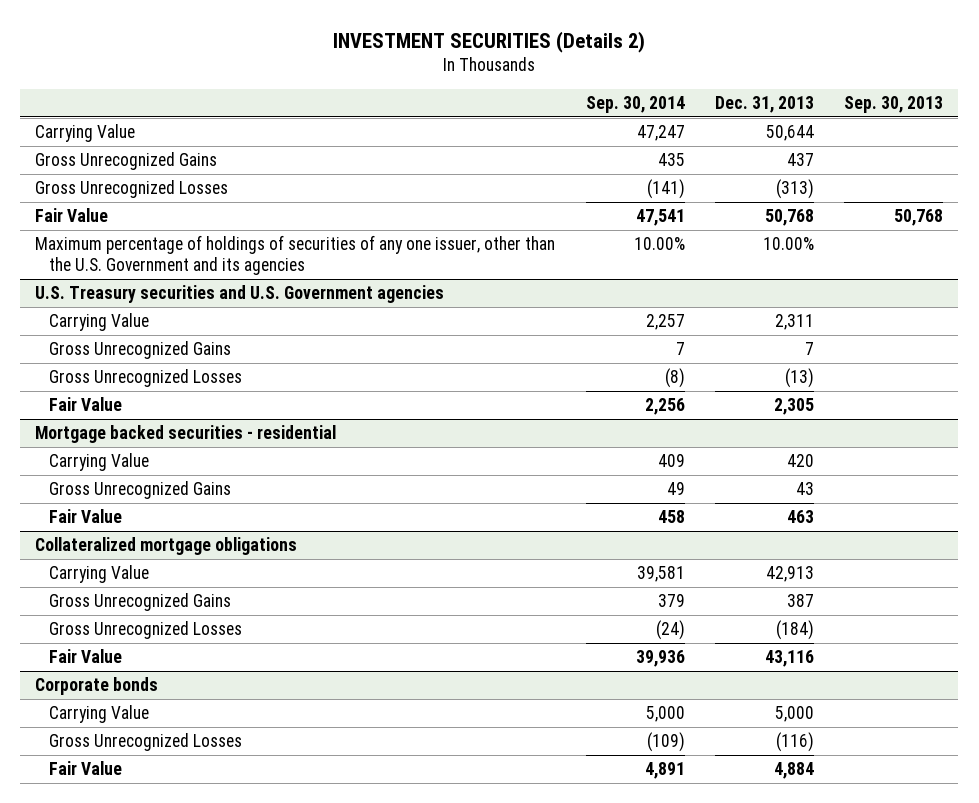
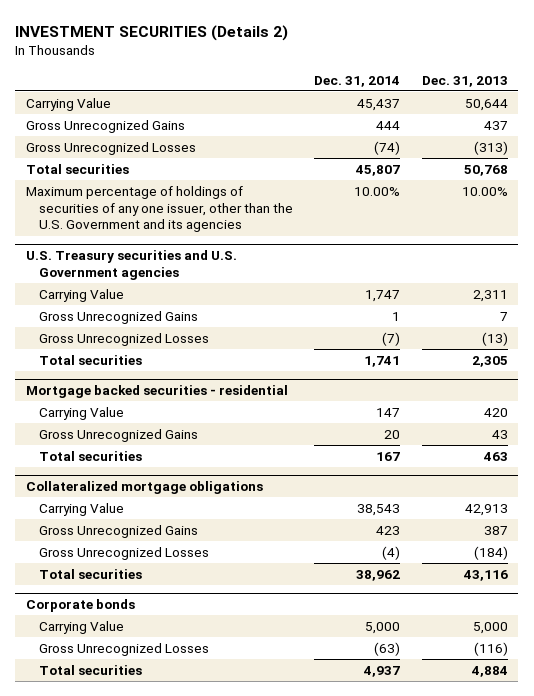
- | Sep. 30, 2014 | Dec. 31, 2013 | Sep. 30, 2013
+ | Dec. 31, 2014 | Dec. 31, 2013
- Fair Value | 47,541 | 50,768 | 50,768
+ Total securities | 45,807 | 50,768
@ U.S. Treasury securities and U.S. Government agencies
- Fair Value | 2,256 | 2,305 |
+ Total securities | 1,741 | 2,305
@ Mortgage backed securities - residential
- Fair Value | 458 | 463 |
+ Total securities | 167 | 463
@ Collateralized mortgage obligations
- Fair Value | 39,936 | 43,116 |
+ Total securities | 38,962 | 43,116
@ Corporate bonds
- Fair Value | 4,891 | 4,884 |
+ Total securities | 4,937 | 4,884

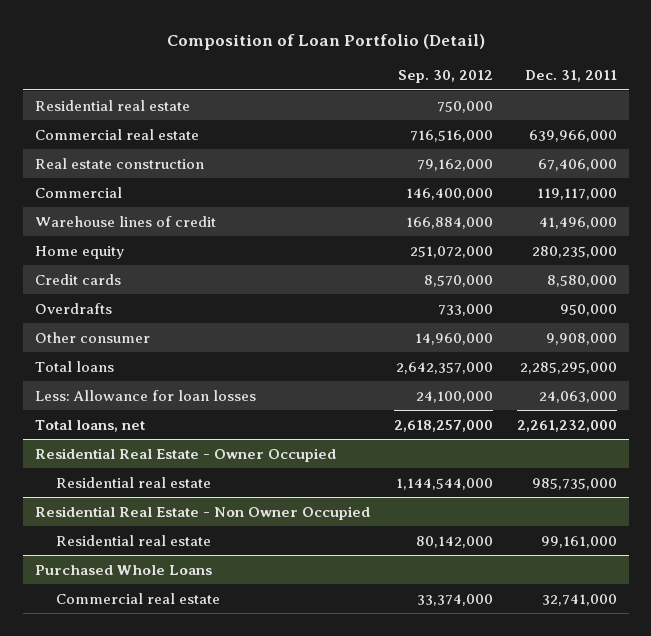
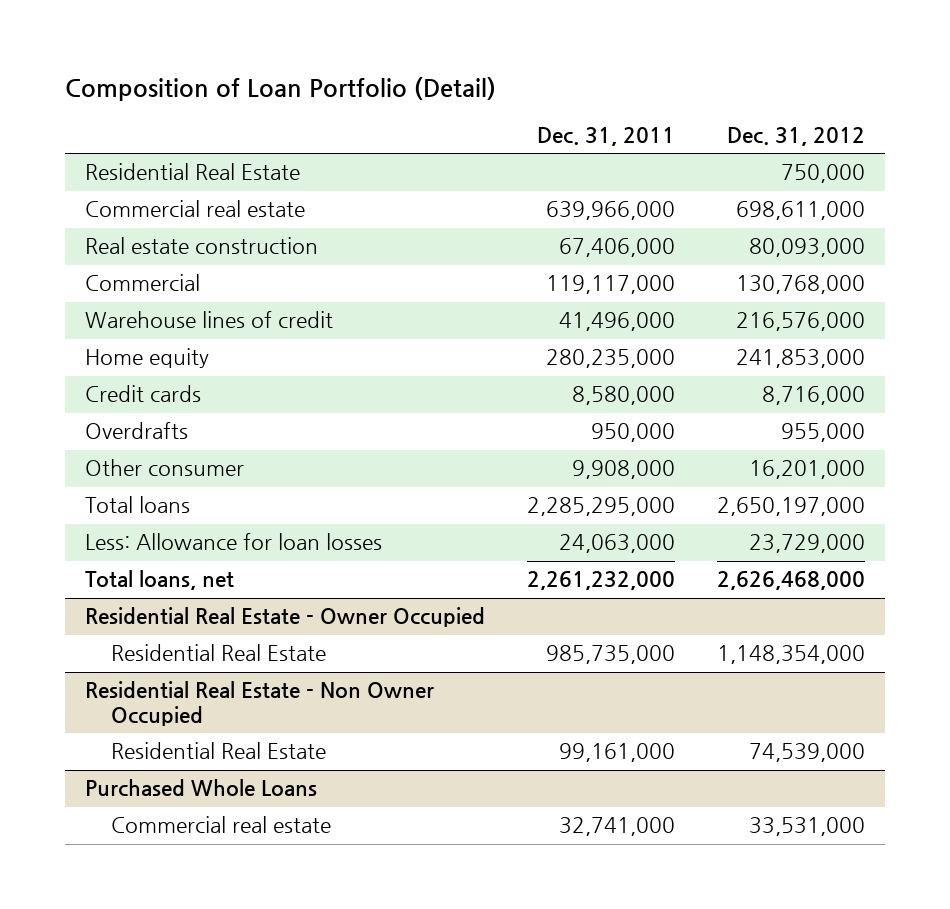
- | Sep. 30, 2012 | Dec. 31, 2011
+ | Dec. 31, 2011 | Dec. 31, 2012
- Residential real estate | 750,000 |
+ Residential Real Estate | | 750,000
@ Residential Real Estate - Owner Occupied
- Residential real estate | 1,144,544,000 | 985,735,000
+ Residential Real Estate | 985,735,000 | 1,148,354,000
@ Residential Real Estate - Non Owner Occupied
- Residential real estate | 80,142,000 | 99,161,000
+ Residential Real Estate | 99,161,000 | 74,539,000

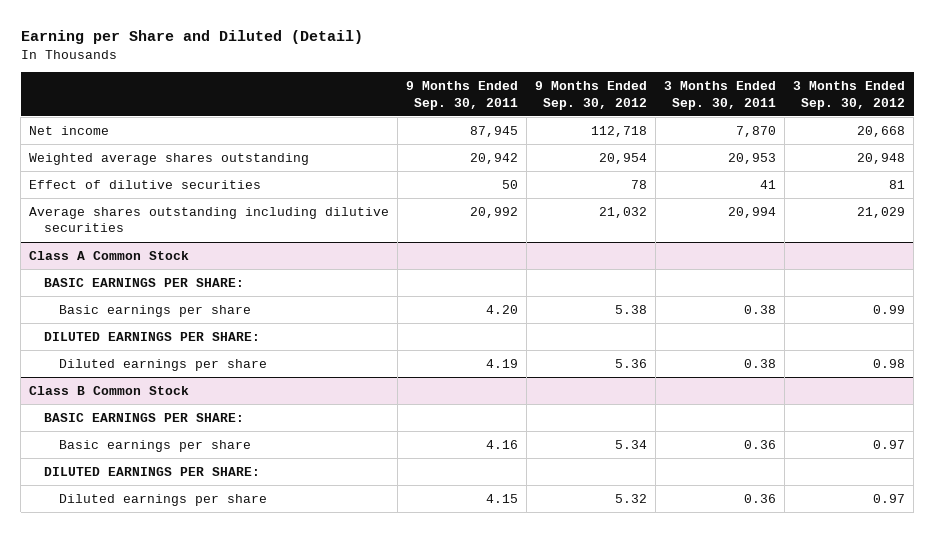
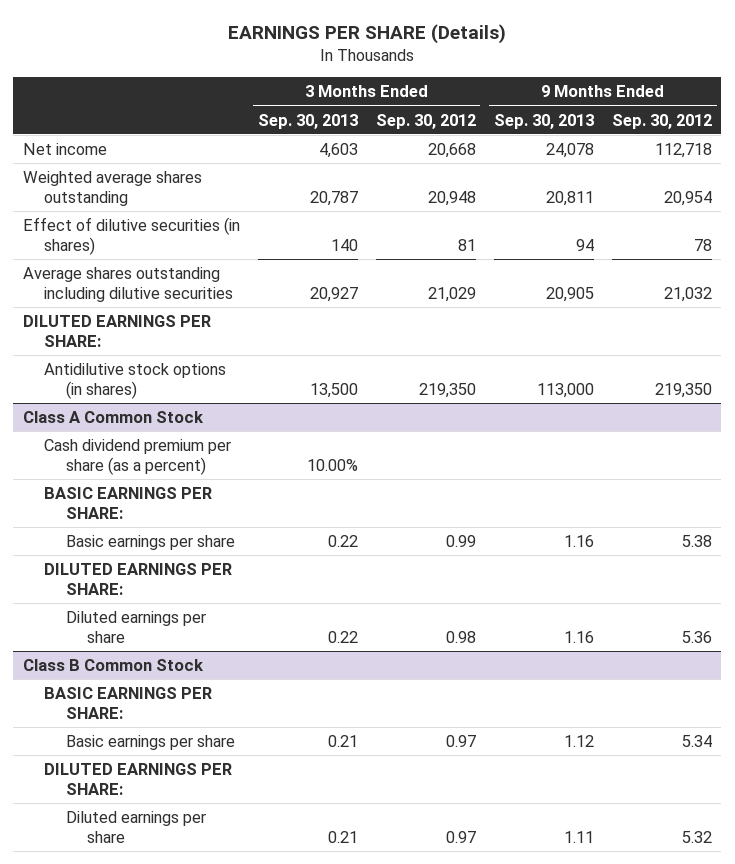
- Earning per Share and Diluted (Detail)
+ EARNINGS PER SHARE (Details)
- | 9 Months Ended Sep. 30, 2011 | 9 Months Ended Sep. 30, 2012 | 3 Months Ended Sep. 30, 2011 | 3 Months Ended Sep. 30, 2012
+ | 3 Months Ended Sep. 30, 2013 | 3 Months Ended Sep. 30, 2012 | 9 Months Ended Sep. 30, 2013 | 9 Months Ended Sep. 30, 2012
- Effect of dilutive securities | 50 | 78 | 41 | 81
+ Effect of dilutive securities (in shares) | 140 | 81 | 94 | 78
+ DILUTED EARNINGS PER SHARE:
+ Antidilutive stock options (in shares) | 13,500 | 219,350 | 113,000 | 219,350
@ Class A Common Stock
+ Cash dividend premium per share (as a percent) | 10.00% | | |

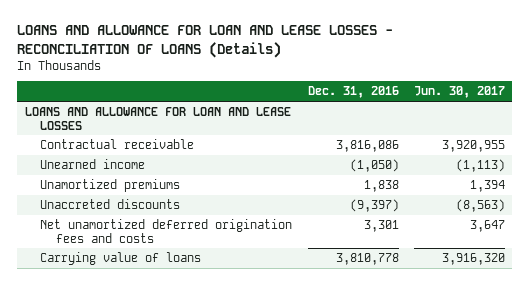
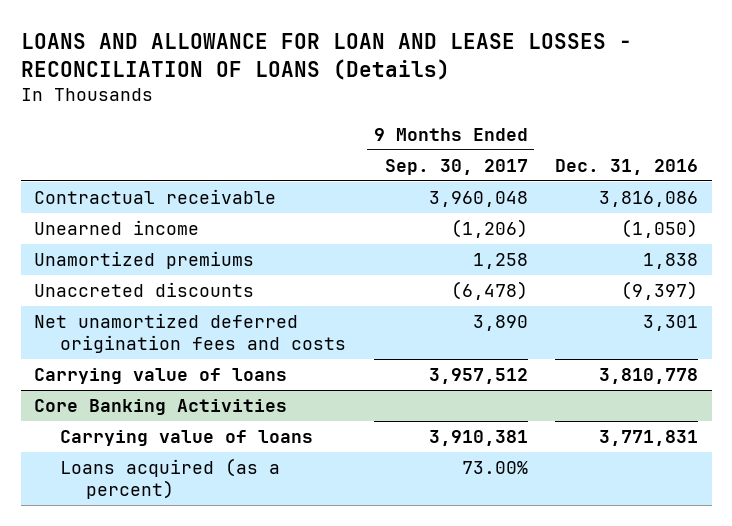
- | Dec. 31, 2016 | Jun. 30, 2017
+ | 9 Months Ended Sep. 30, 2017 | Dec. 31, 2016
- LOANS AND ALLOWANCE FOR LOAN AND LEASE LOSSES
+ Core Banking Activities
+ Carrying value of loans | 3,910,381 | 3,771,831
+ Loans acquired (as a percent) | 73.00% |

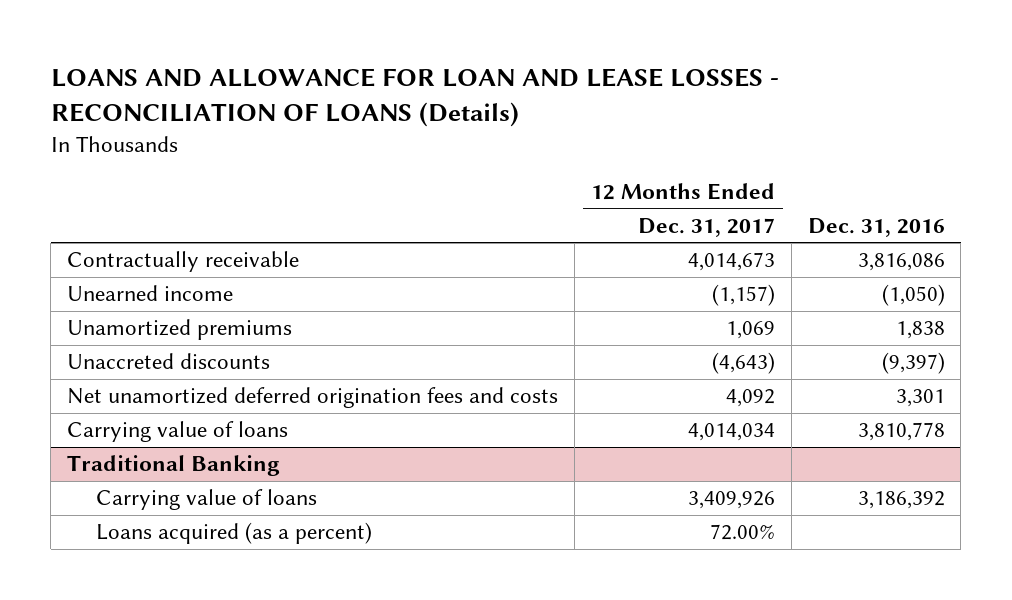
- | 9 Months Ended Sep. 30, 2017 | Dec. 31, 2016
+ | 12 Months Ended Dec. 31, 2017 | Dec. 31, 2016
- Contractual receivable | 3,960,048 | 3,816,086
+ Contractually receivable | 4,014,673 | 3,816,086
- Core Banking Activities
- Carrying value of loans | 3,910,381 | 3,771,831
+ Traditional Banking
+ Carrying value of loans | 3,409,926 | 3,186,392

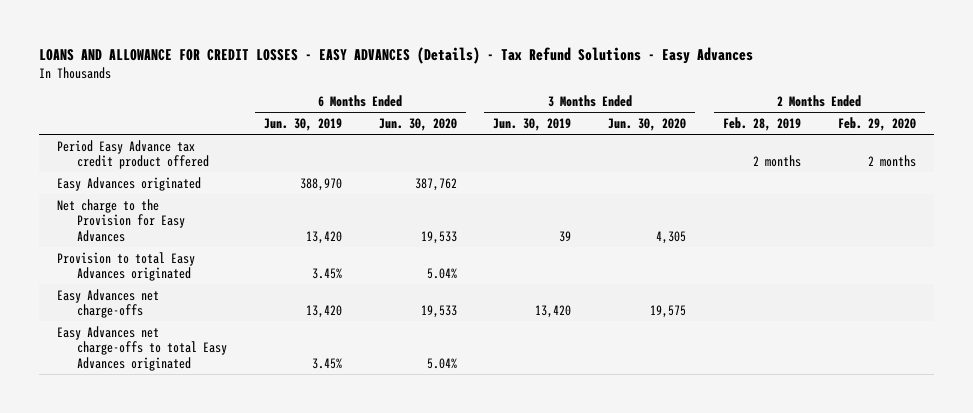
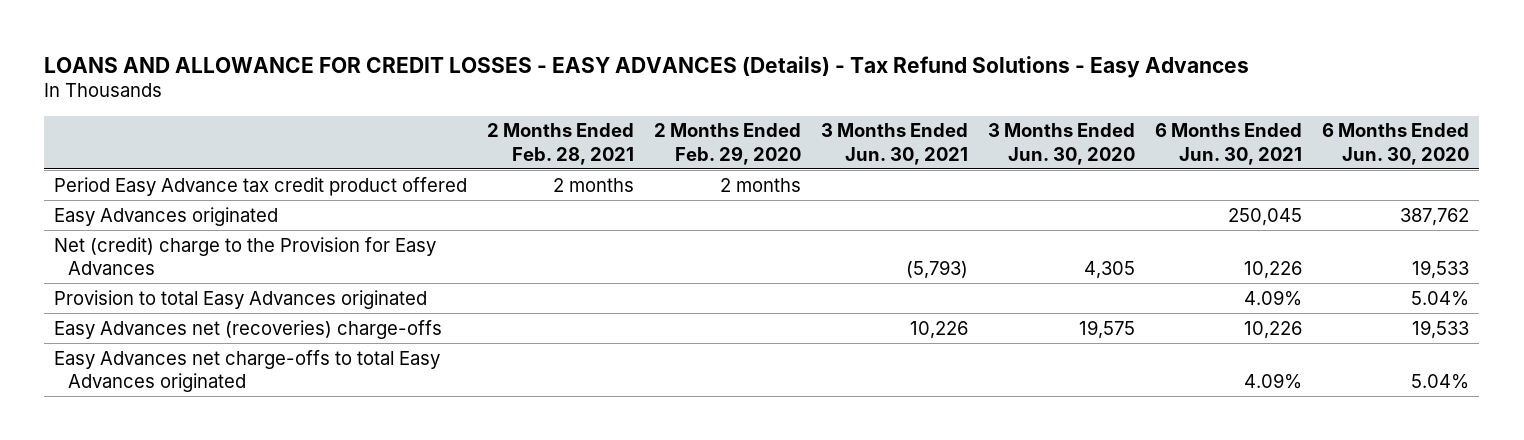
- | 6 Months Ended Jun. 30, 2019 | 6 Months Ended Jun. 30, 2020 | 3 Months Ended Jun. 30, 2019 | 3 Months Ended Jun. 30, 2020 | 2 Months Ended Feb. 28, 2019 | 2 Months Ended Feb. 29, 2020
+ | 2 Months Ended Feb. 28, 2021 | 2 Months Ended Feb. 29, 2020 | 3 Months Ended Jun. 30, 2021 | 3 Months Ended Jun. 30, 2020 | 6 Months Ended Jun. 30, 2021 | 6 Months Ended Jun. 30, 2020
- Net charge to the Provision for Easy Advances | 13,420 | 19,533 | 39 | 4,305 | |
+ Net (credit) charge to the Provision for Easy Advances | | | (5,793) | 4,305 | 10,226 | 19,533
- Easy Advances net charge-offs | 13,420 | 19,533 | 13,420 | 19,575 | |
+ Easy Advances net (recoveries) charge-offs | | | 10,226 | 19,575 | 10,226 | 19,533

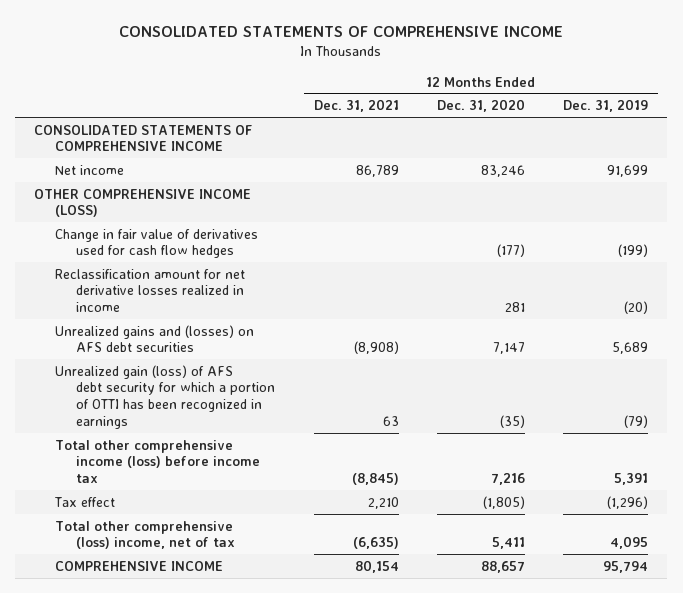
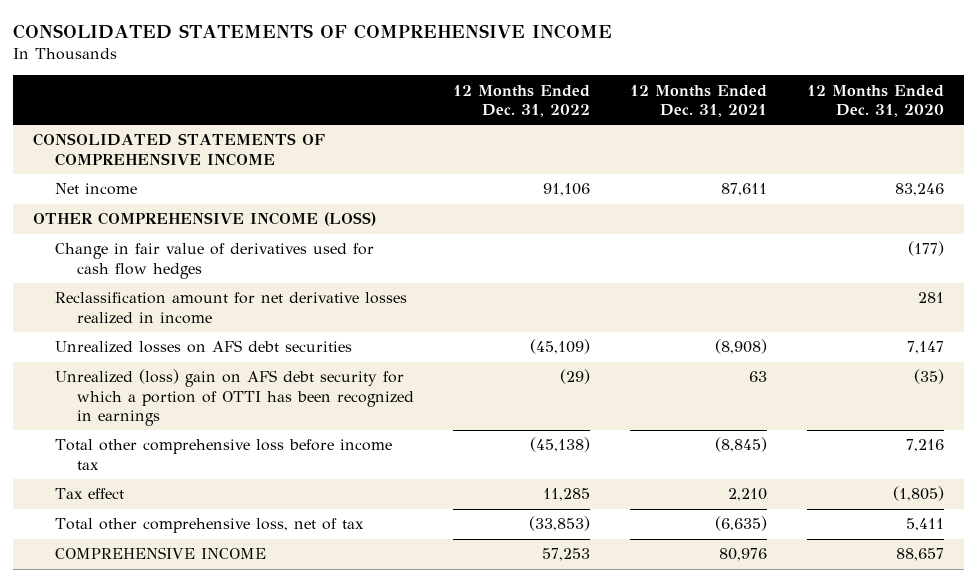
- | 12 Months Ended Dec. 31, 2021 | 12 Months Ended Dec. 31, 2020 | 12 Months Ended Dec. 31, 2019
+ | 12 Months Ended Dec. 31, 2022 | 12 Months Ended Dec. 31, 2021 | 12 Months Ended Dec. 31, 2020
- Net income | 86,789 | 83,246 | 91,699
+ Net income | 91,106 | 87,611 | 83,246
- Unrealized gains and (losses) on AFS debt securities | (8,908) | 7,147 | 5,689
- Unrealized gain (loss) of AFS debt security for which a portion of OTTI has been recognized in earnings | 63 | (35) | (79)
- Total other comprehensive income (loss) before income tax | (8,845) | 7,216 | 5,391
+ Unrealized losses on AFS debt securities | (45,109) | (8,908) | 7,147
+ Unrealized (loss) gain on AFS debt security for which a portion of OTTI has been recognized in earnings | (29) | 63 | (35)
+ Total other comprehensive loss before income tax | (45,138) | (8,845) | 7,216
- Total other comprehensive (loss) income, net of tax | (6,635) | 5,411 | 4,095
- COMPREHENSIVE INCOME | 80,154 | 88,657 | 95,794
+ Total other comprehensive loss, net of tax | (33,853) | (6,635) | 5,411
+ COMPREHENSIVE INCOME | 57,253 | 80,976 | 88,657

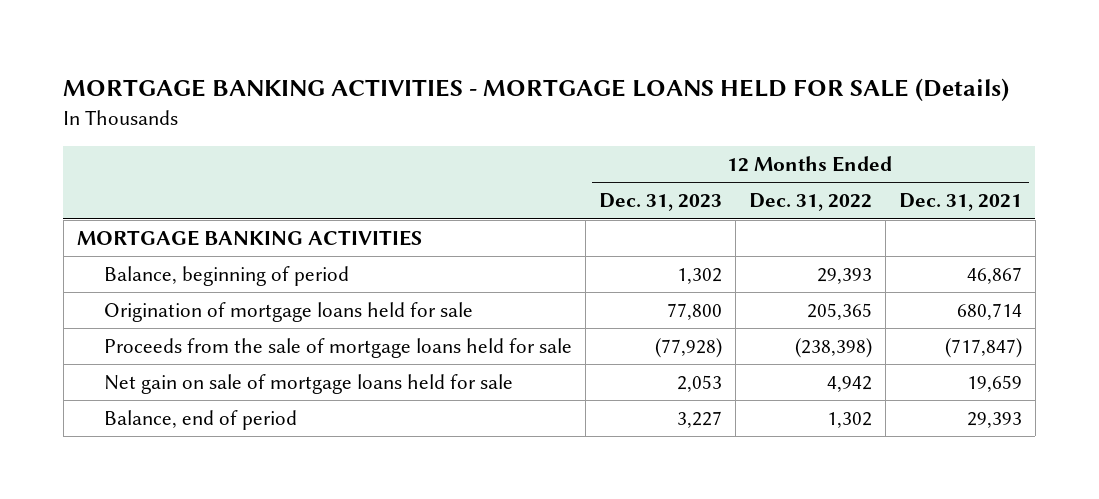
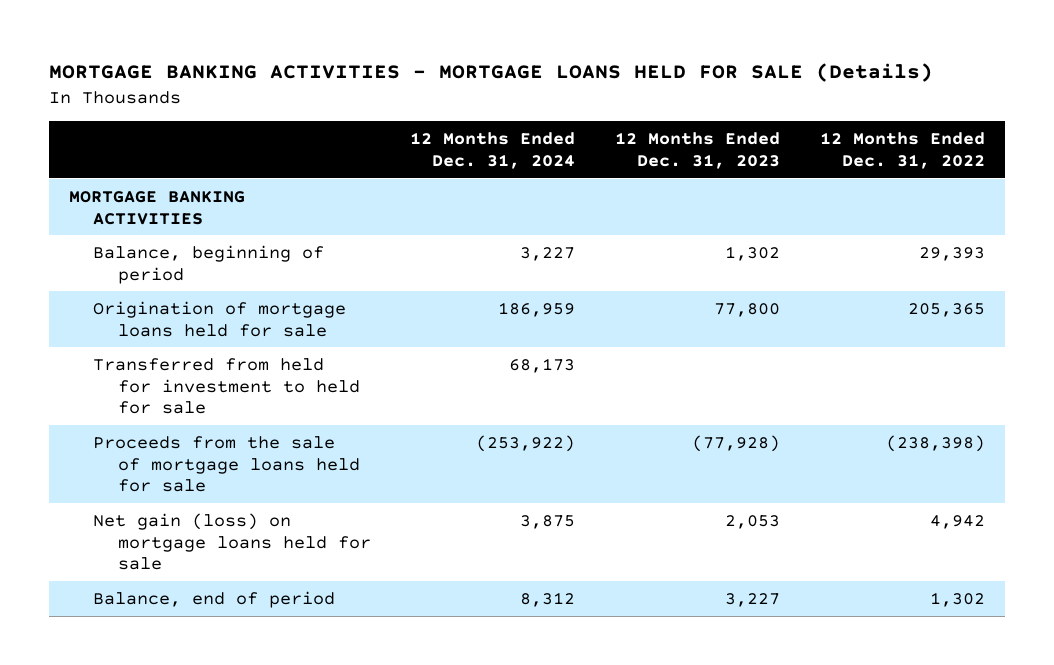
- | 12 Months Ended Dec. 31, 2023 | 12 Months Ended Dec. 31, 2022 | 12 Months Ended Dec. 31, 2021
+ | 12 Months Ended Dec. 31, 2024 | 12 Months Ended Dec. 31, 2023 | 12 Months Ended Dec. 31, 2022
+ Transferred from held for investment to held for sale | 68,173 | |
- Net gain on sale of mortgage loans held for sale | 2,053 | 4,942 | 19,659
+ Net gain (loss) on mortgage loans held for sale | 3,875 | 2,053 | 4,942

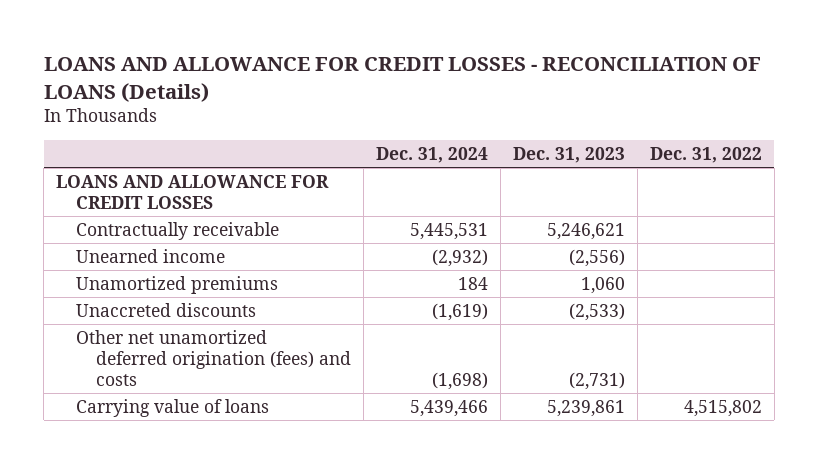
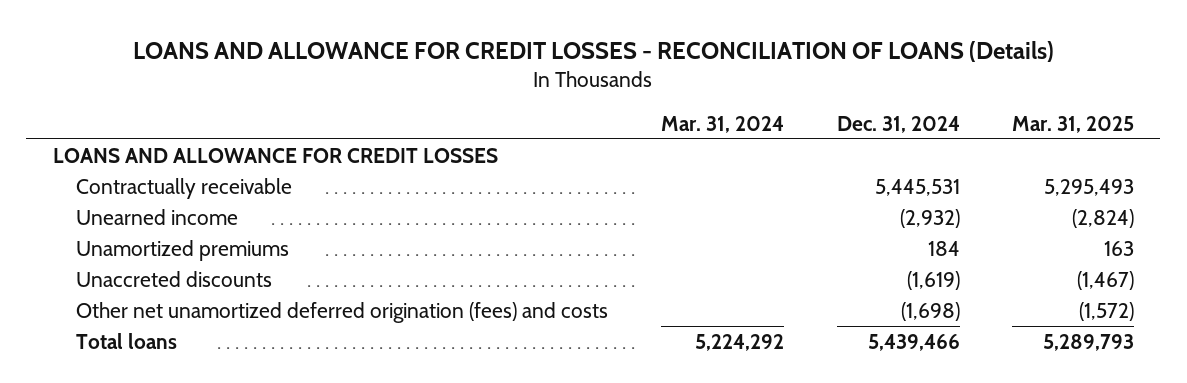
- | Dec. 31, 2024 | Dec. 31, 2023 | Dec. 31, 2022
+ | Mar. 31, 2024 | Dec. 31, 2024 | Mar. 31, 2025
- Carrying value of loans | 5,439,466 | 5,239,861 | 4,515,802
+ Total loans | 5,224,292 | 5,439,466 | 5,289,793

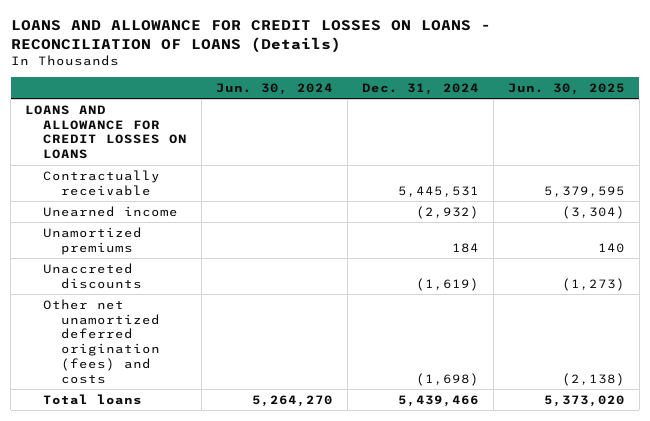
- LOANS AND ALLOWANCE FOR CREDIT LOSSES - RECONCILIATION OF LOANS (Details)
+ LOANS AND ALLOWANCE FOR CREDIT LOSSES ON LOANS - RECONCILIATION OF LOANS (Details)
- | Mar. 31, 2024 | Dec. 31, 2024 | Mar. 31, 2025
+ | Jun. 30, 2024 | Dec. 31, 2024 | Jun. 30, 2025
- LOANS AND ALLOWANCE FOR CREDIT LOSSES
+ LOANS AND ALLOWANCE FOR CREDIT LOSSES ON LOANS

